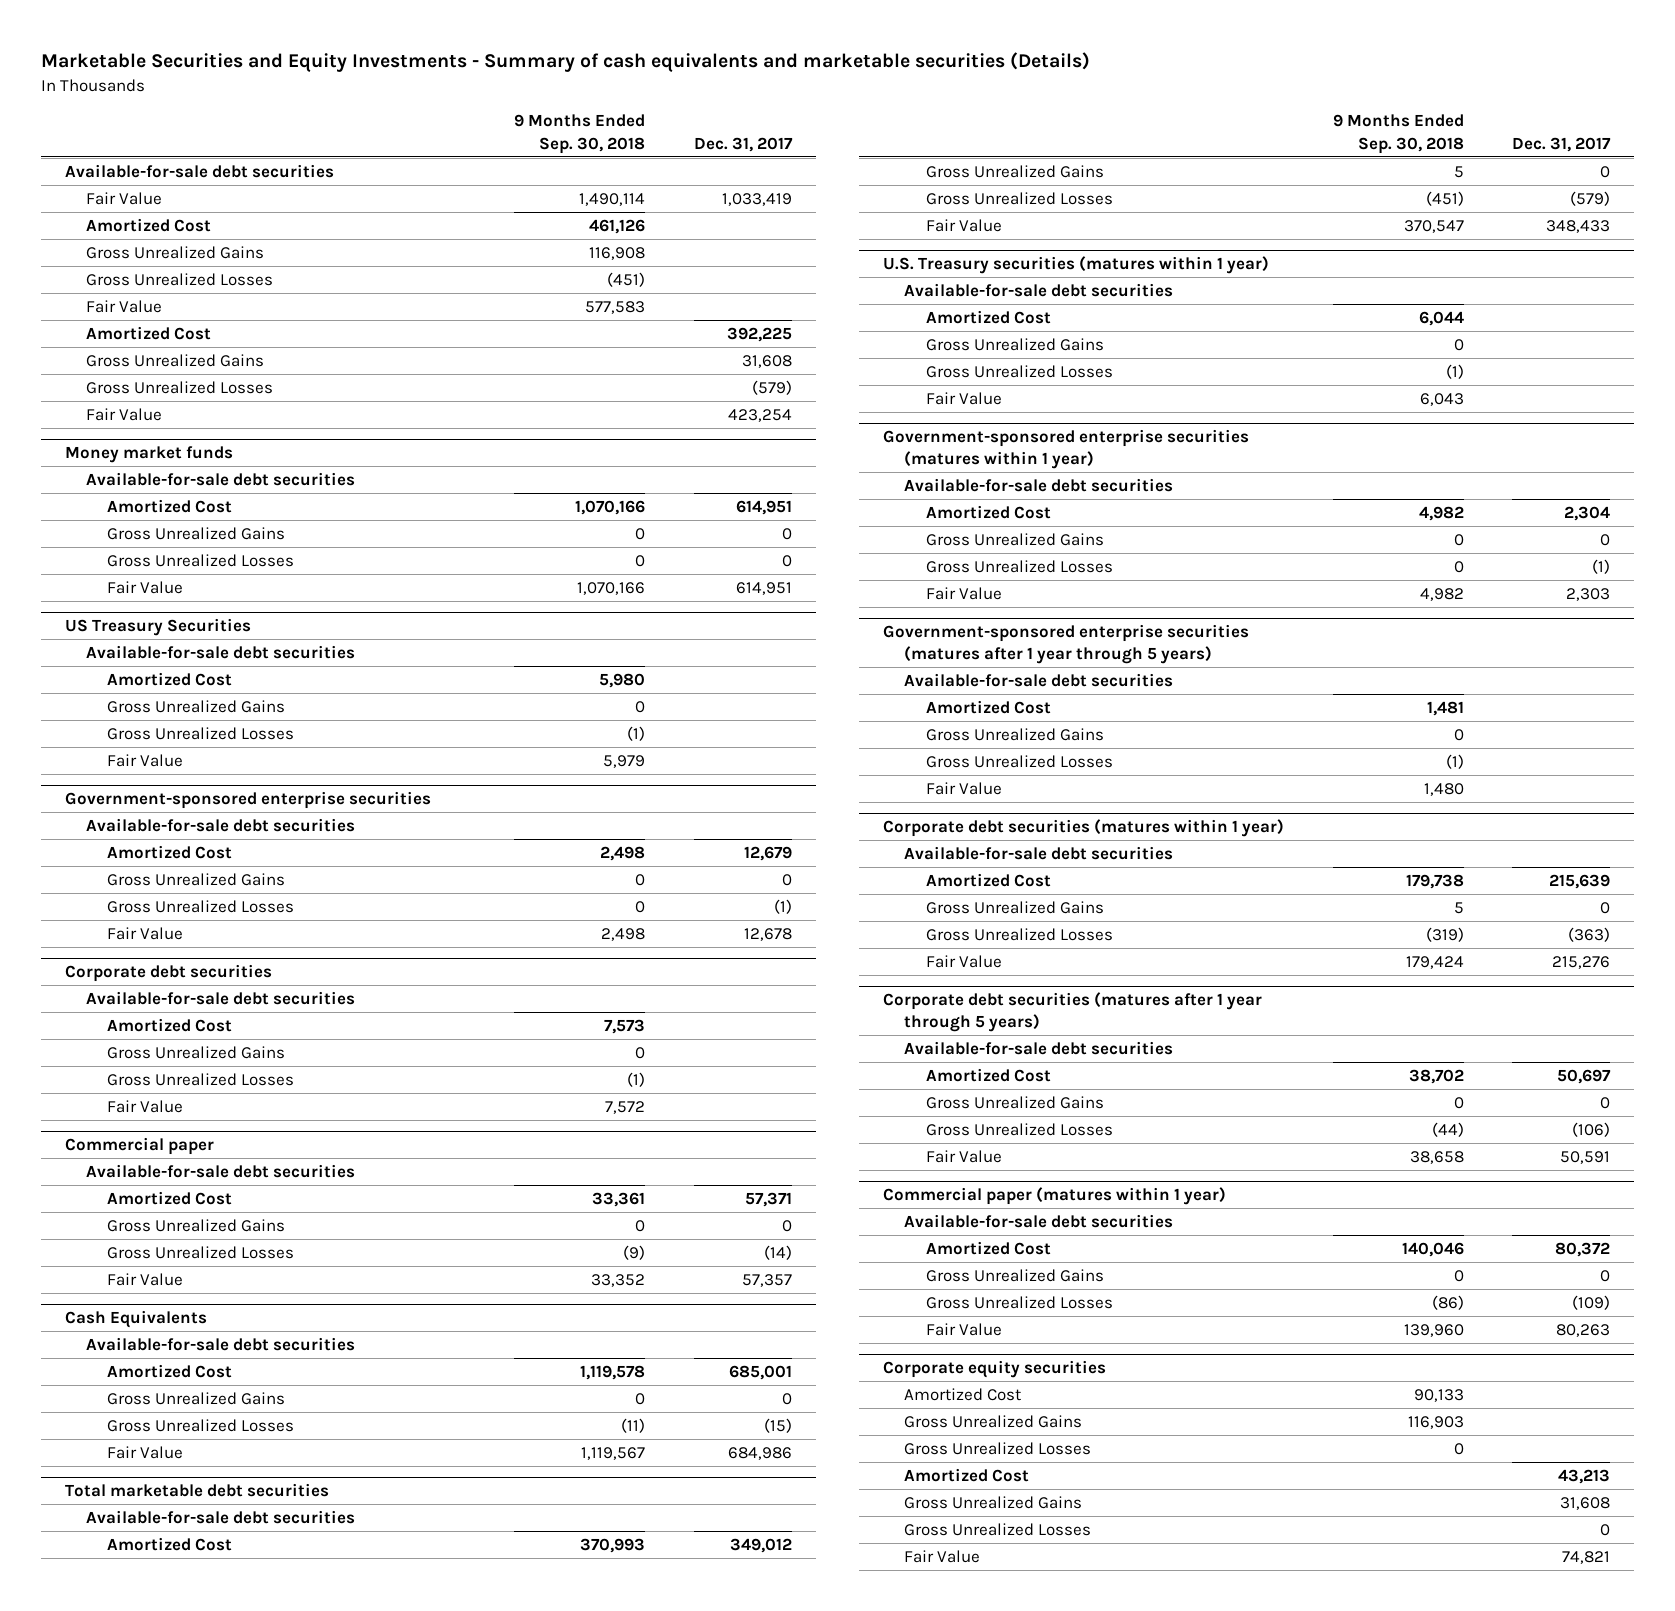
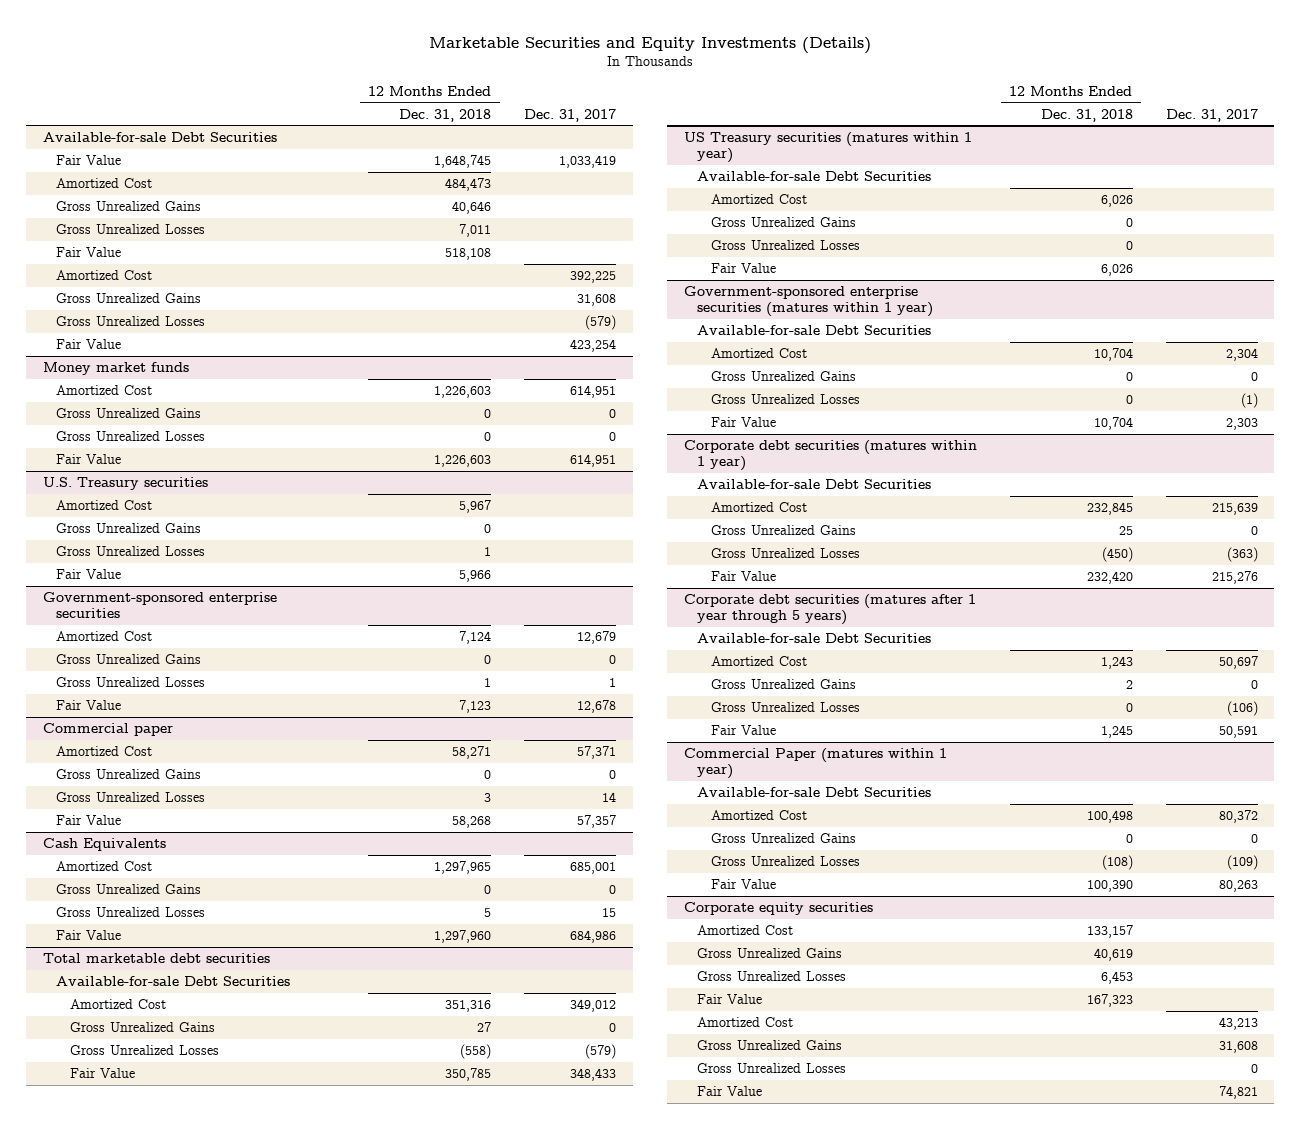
- Marketable Securities and Equity Investments - Summary of cash equivalents and marketable securities (Details)
+ Marketable Securities and Equity Investments (Details)
- | 9 Months Ended Sep. 30, 2018 | Dec. 31, 2017
+ | 12 Months Ended Dec. 31, 2018 | Dec. 31, 2017
- Available-for-sale debt securities
+ Available-for-sale Debt Securities
@ Money market funds
- Available-for-sale debt securities
- US Treasury Securities
- Available-for-sale debt securities
+ U.S. Treasury securities
@ Government-sponsored enterprise securities
- Available-for-sale debt securities
- Gross Unrealized Losses | 0 | (1)
+ Gross Unrealized Losses | 1 | 1
- Corporate debt securities
- Available-for-sale debt securities
- Amortized Cost | 7,573 |
- Gross Unrealized Gains | 0 |
- Gross Unrealized Losses | (1) |
- Fair Value | 7,572 |
@ Commercial paper
- Available-for-sale debt securities
- Gross Unrealized Losses | (9) | (14)
+ Gross Unrealized Losses | 3 | 14
@ Cash Equivalents
- Available-for-sale debt securities
- Gross Unrealized Losses | (11) | (15)
+ Gross Unrealized Losses | 5 | 15
@ Total marketable debt securities
- Available-for-sale debt securities
+ Available-for-sale Debt Securities
- U.S. Treasury securities (matures within 1 year)
- Available-for-sale debt securities
+ US Treasury securities (matures within 1 year)
+ Available-for-sale Debt Securities
@ Government-sponsored enterprise securities (matures within 1 year)
- Available-for-sale debt securities
+ Available-for-sale Debt Securities
- Government-sponsored enterprise securities (matures after 1 year through 5 years)
- Available-for-sale debt securities
- Amortized Cost | 1,481 |
- Gross Unrealized Gains | 0 |
- Gross Unrealized Losses | (1) |
- Fair Value | 1,480 |
@ Corporate debt securities (matures within 1 year)
- Available-for-sale debt securities
+ Available-for-sale Debt Securities
@ Corporate debt securities (matures after 1 year through 5 years)
- Available-for-sale debt securities
+ Available-for-sale Debt Securities
- Commercial paper (matures within 1 year)
- Available-for-sale debt securities
+ Commercial Paper (matures within 1 year)
+ Available-for-sale Debt Securities
@ Corporate equity securities
+ Fair Value | 167,323 |

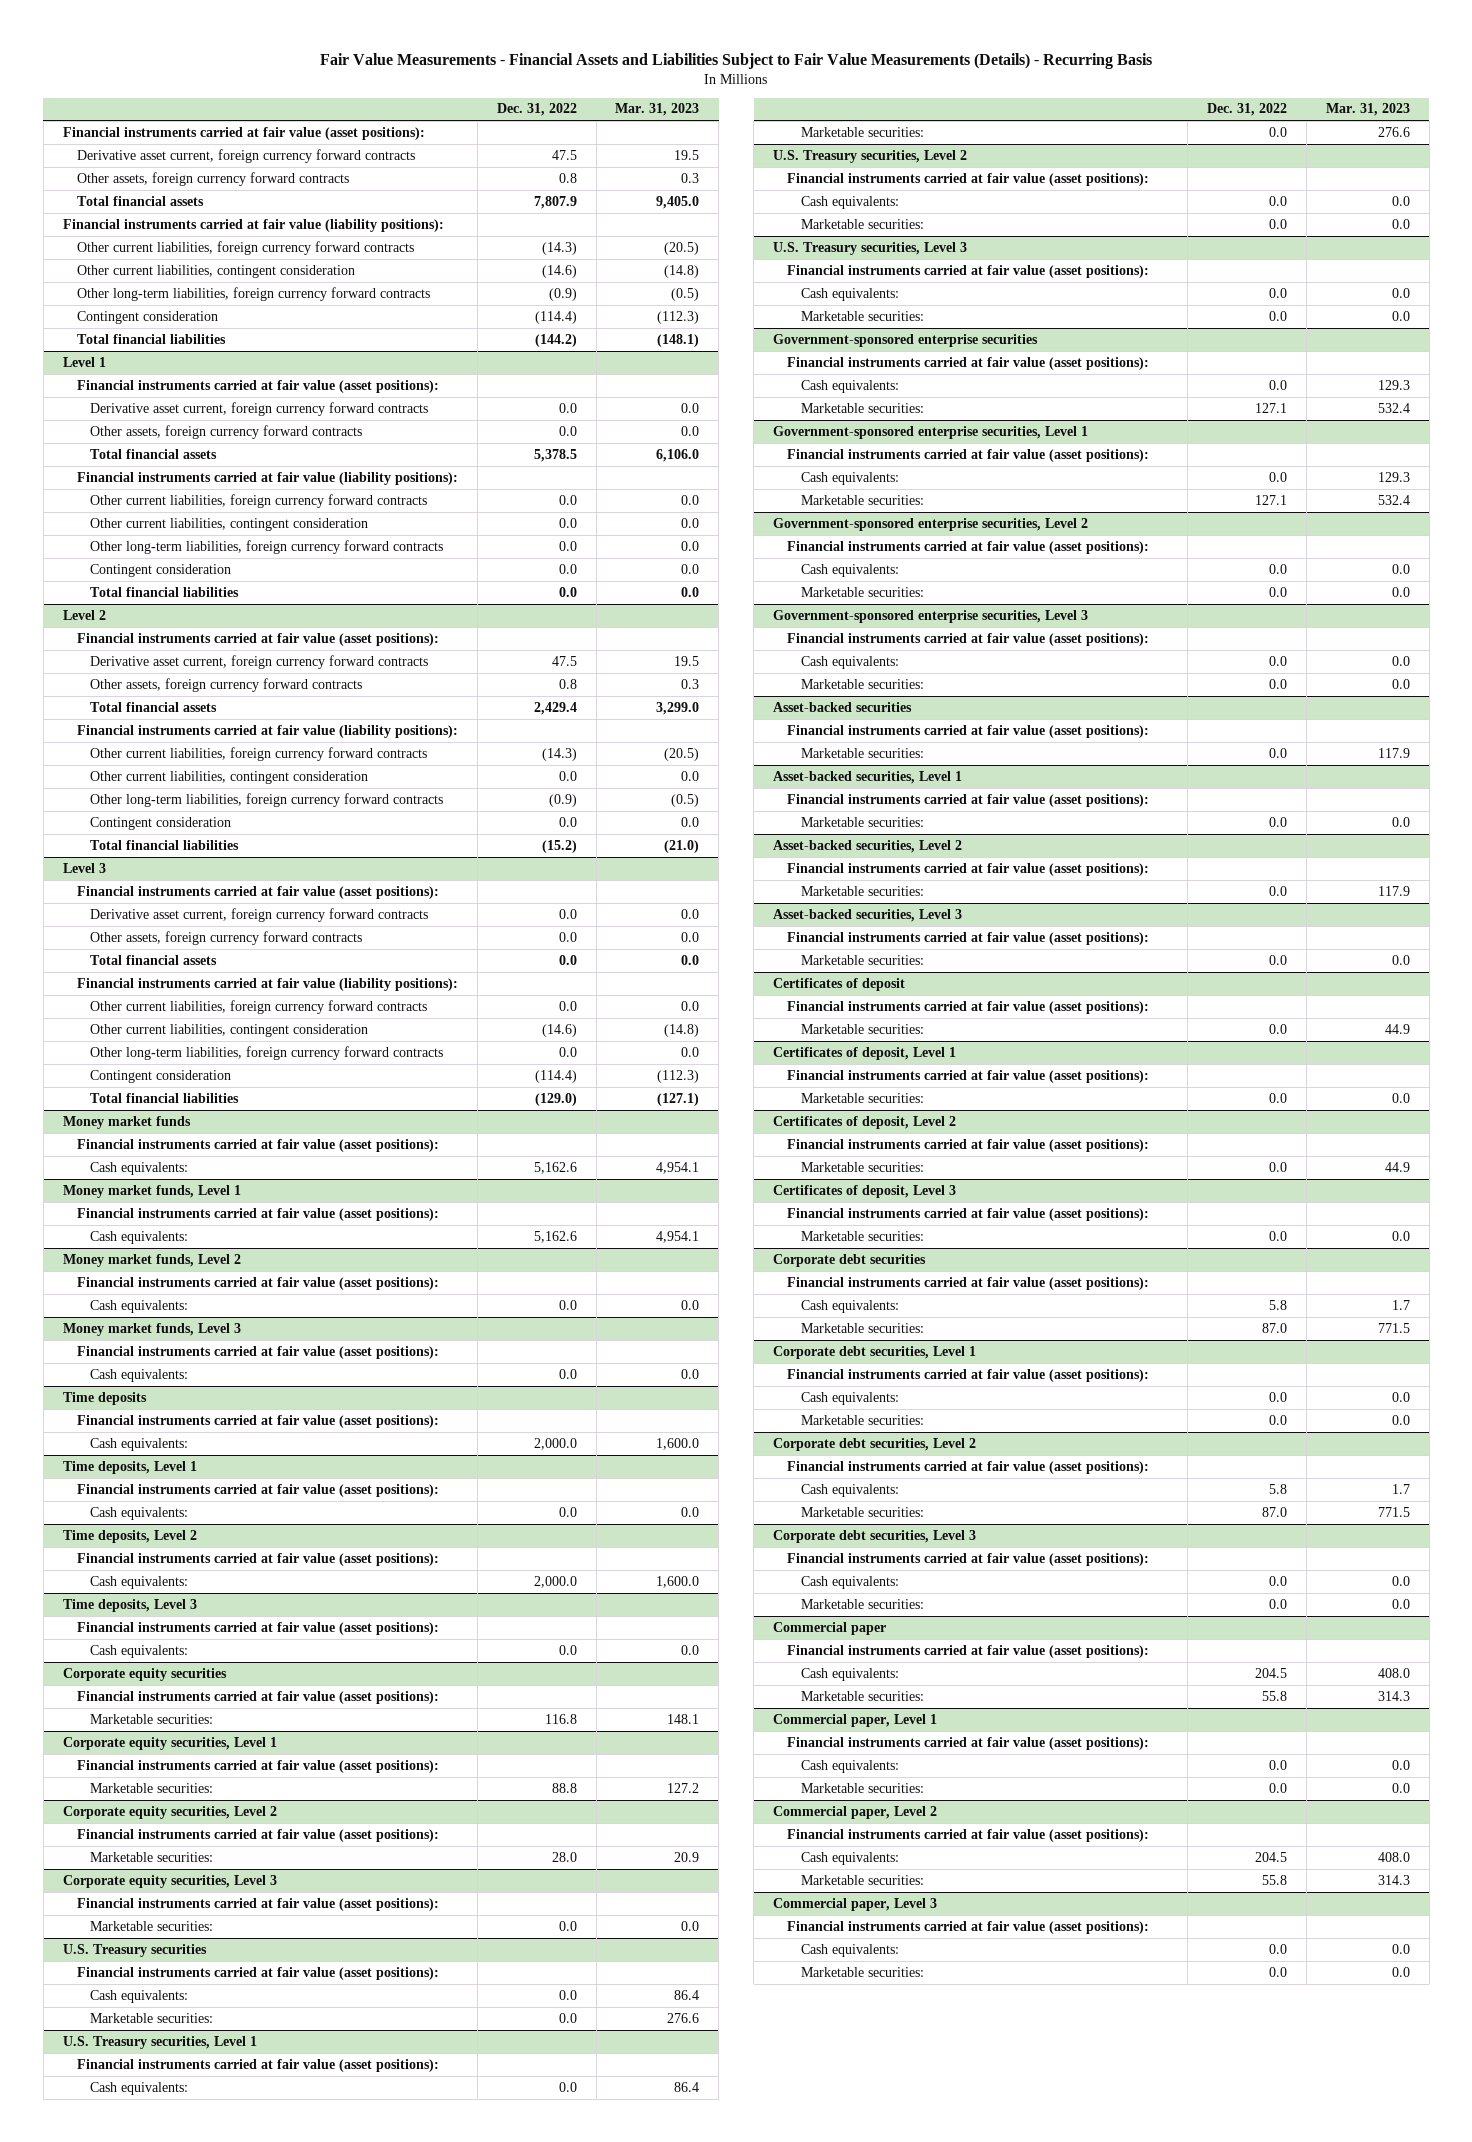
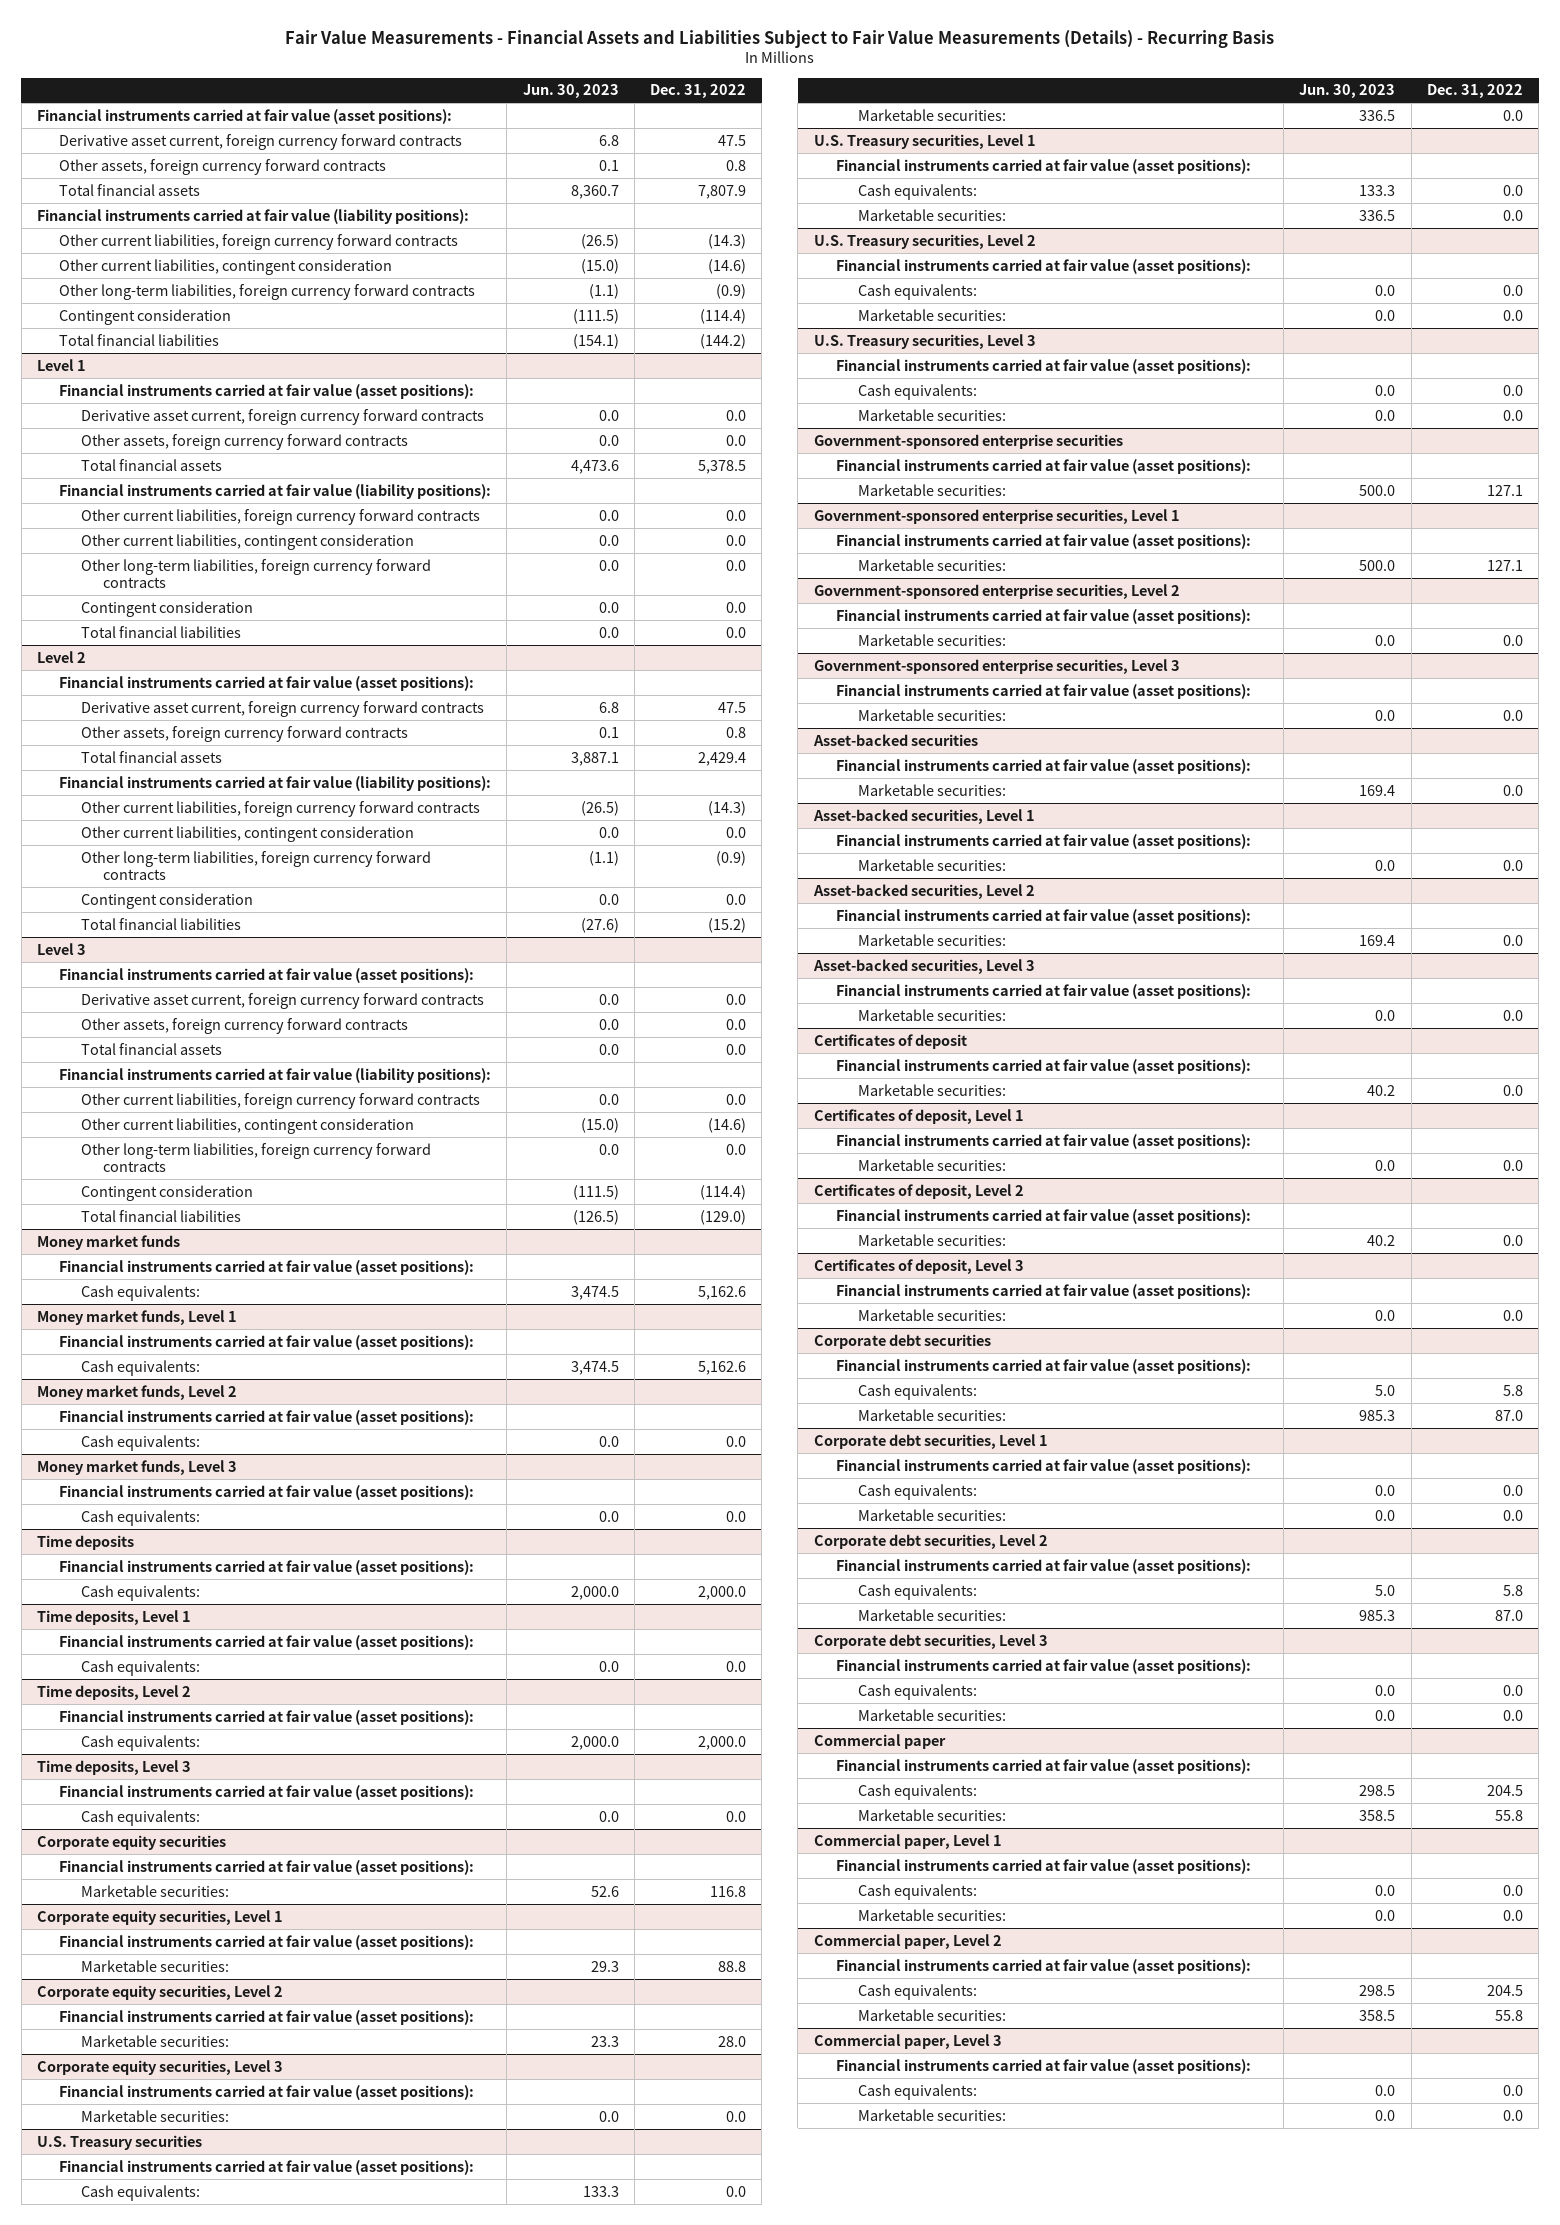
- | Dec. 31, 2022 | Mar. 31, 2023
+ | Jun. 30, 2023 | Dec. 31, 2022
@ Government-sponsored enterprise securities
- Cash equivalents: | 0.0 | 129.3
@ Government-sponsored enterprise securities, Level 1
- Cash equivalents: | 0.0 | 129.3
@ Government-sponsored enterprise securities, Level 2
- Cash equivalents: | 0.0 | 0.0
@ Government-sponsored enterprise securities, Level 3
- Cash equivalents: | 0.0 | 0.0

